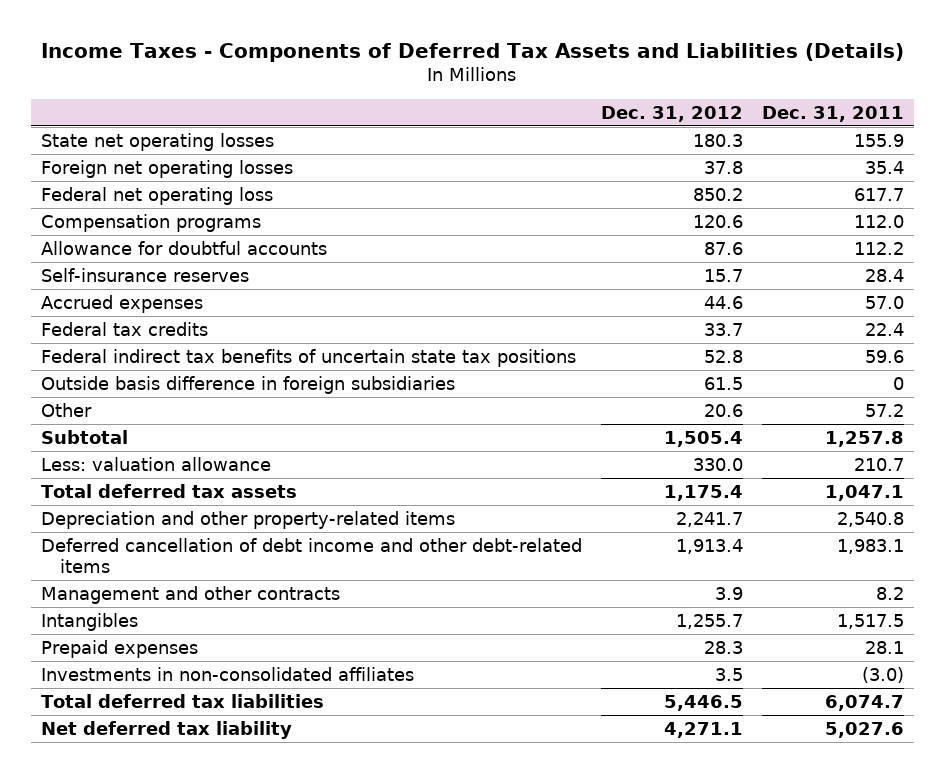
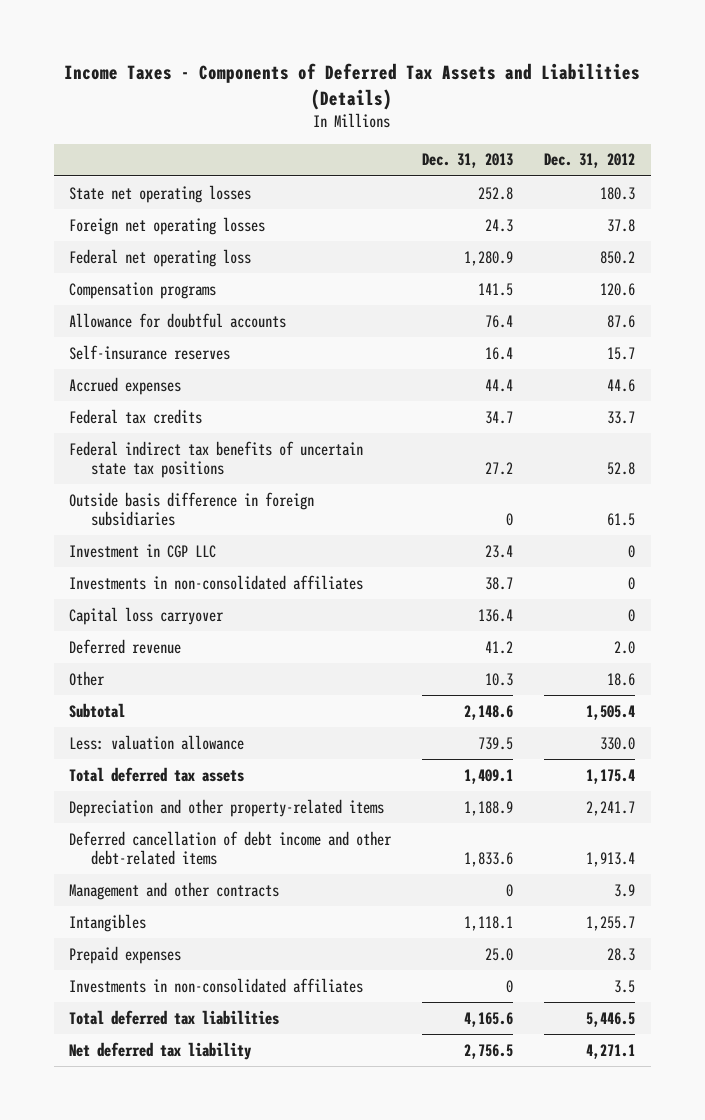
- | Dec. 31, 2012 | Dec. 31, 2011
+ | Dec. 31, 2013 | Dec. 31, 2012
- Other | 20.6 | 57.2
+ Investment in CGP LLC | 23.4 | 0
+ Investments in non-consolidated affiliates | 38.7 | 0
+ Capital loss carryover | 136.4 | 0
+ Deferred revenue | 41.2 | 2.0
+ Other | 10.3 | 18.6

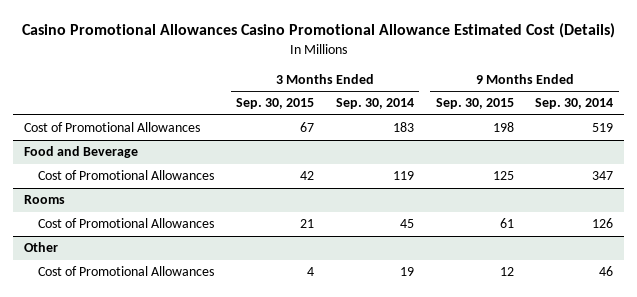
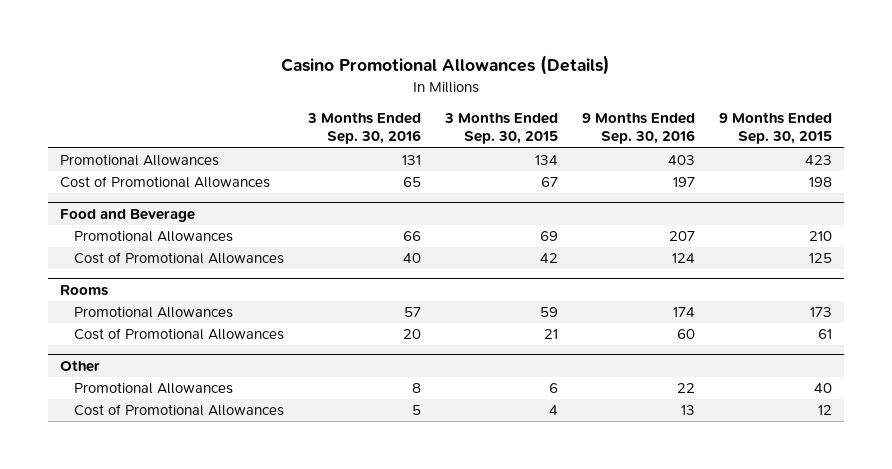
- Casino Promotional Allowances Casino Promotional Allowance Estimated Cost (Details)
+ Casino Promotional Allowances (Details)
- | 3 Months Ended Sep. 30, 2015 | 3 Months Ended Sep. 30, 2014 | 9 Months Ended Sep. 30, 2015 | 9 Months Ended Sep. 30, 2014
+ | 3 Months Ended Sep. 30, 2016 | 3 Months Ended Sep. 30, 2015 | 9 Months Ended Sep. 30, 2016 | 9 Months Ended Sep. 30, 2015
+ Promotional Allowances | 131 | 134 | 403 | 423
@ Food and Beverage
+ Promotional Allowances | 66 | 69 | 207 | 210
@ Rooms
+ Promotional Allowances | 57 | 59 | 174 | 173
@ Other
+ Promotional Allowances | 8 | 6 | 22 | 40

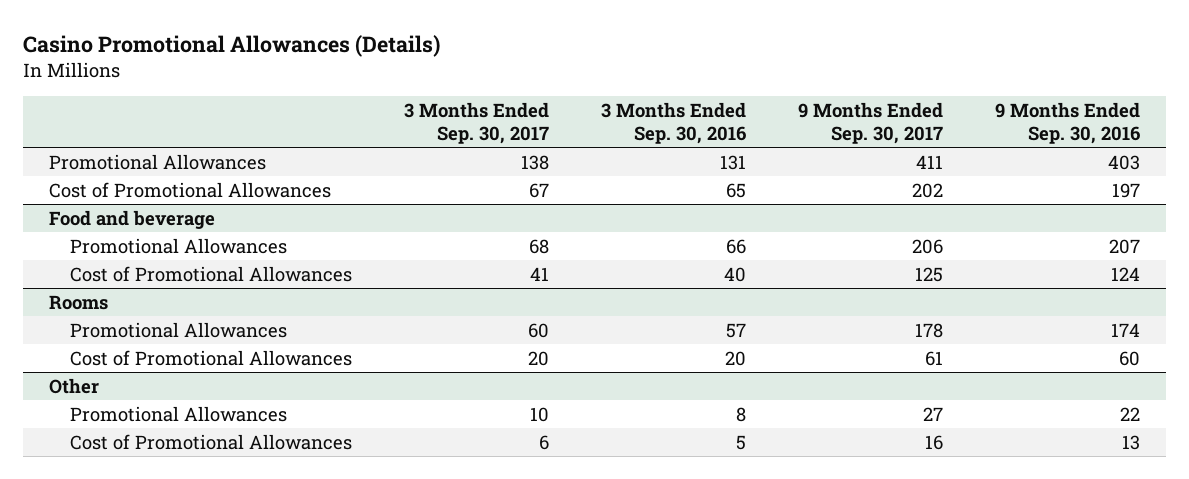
- | 3 Months Ended Sep. 30, 2016 | 3 Months Ended Sep. 30, 2015 | 9 Months Ended Sep. 30, 2016 | 9 Months Ended Sep. 30, 2015
+ | 3 Months Ended Sep. 30, 2017 | 3 Months Ended Sep. 30, 2016 | 9 Months Ended Sep. 30, 2017 | 9 Months Ended Sep. 30, 2016
- Food and Beverage
+ Food and beverage

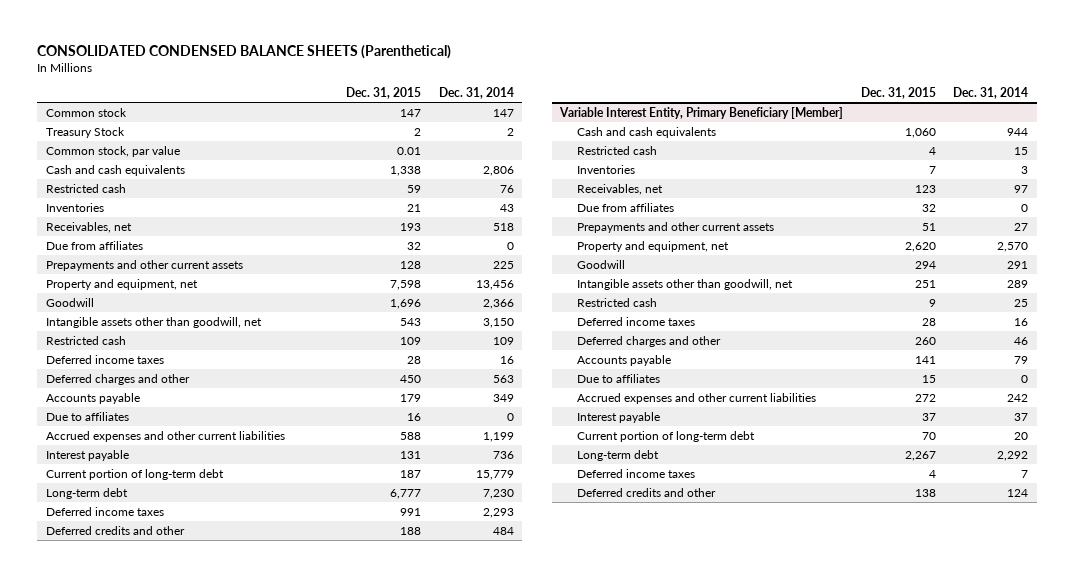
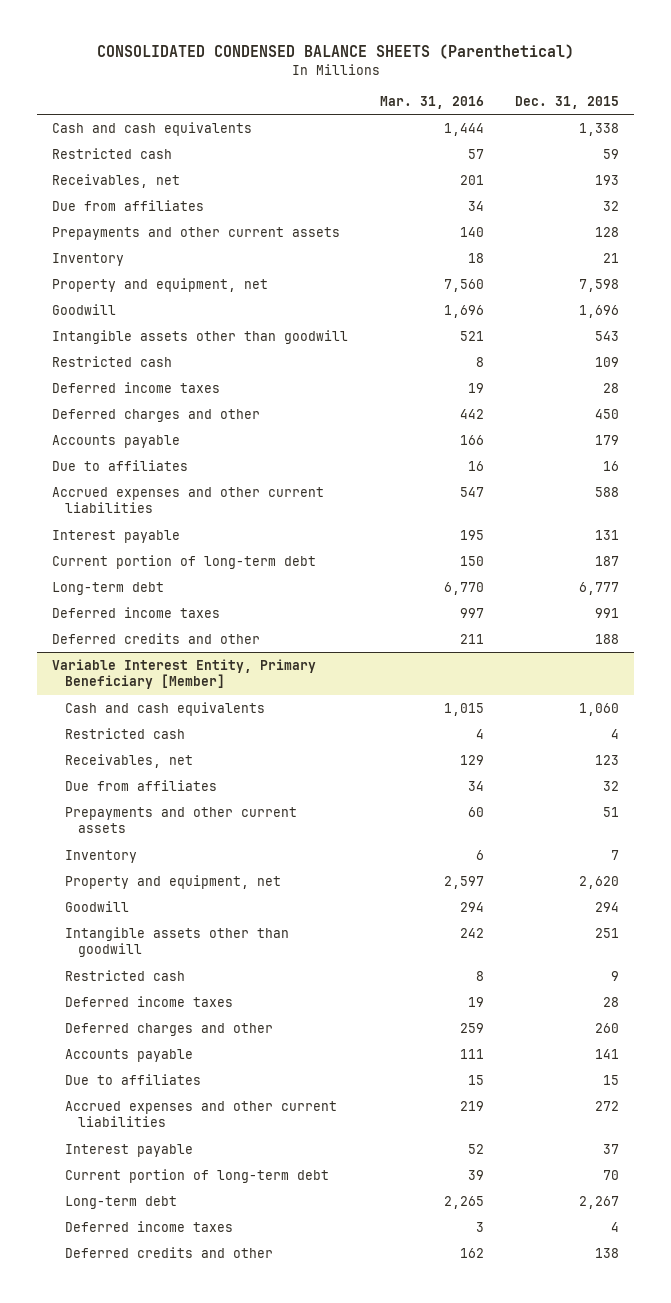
- | Dec. 31, 2015 | Dec. 31, 2014
+ | Mar. 31, 2016 | Dec. 31, 2015
- Common stock | 147 | 147
- Treasury Stock | 2 | 2
- Common stock, par value | 0.01 |
- Inventories | 21 | 43
+ Inventory | 18 | 21
- Intangible assets other than goodwill, net | 543 | 3,150
+ Intangible assets other than goodwill | 521 | 543
@ Variable Interest Entity, Primary Beneficiary [Member]
- Inventories | 7 | 3
+ Inventory | 6 | 7
- Intangible assets other than goodwill, net | 251 | 289
+ Intangible assets other than goodwill | 242 | 251

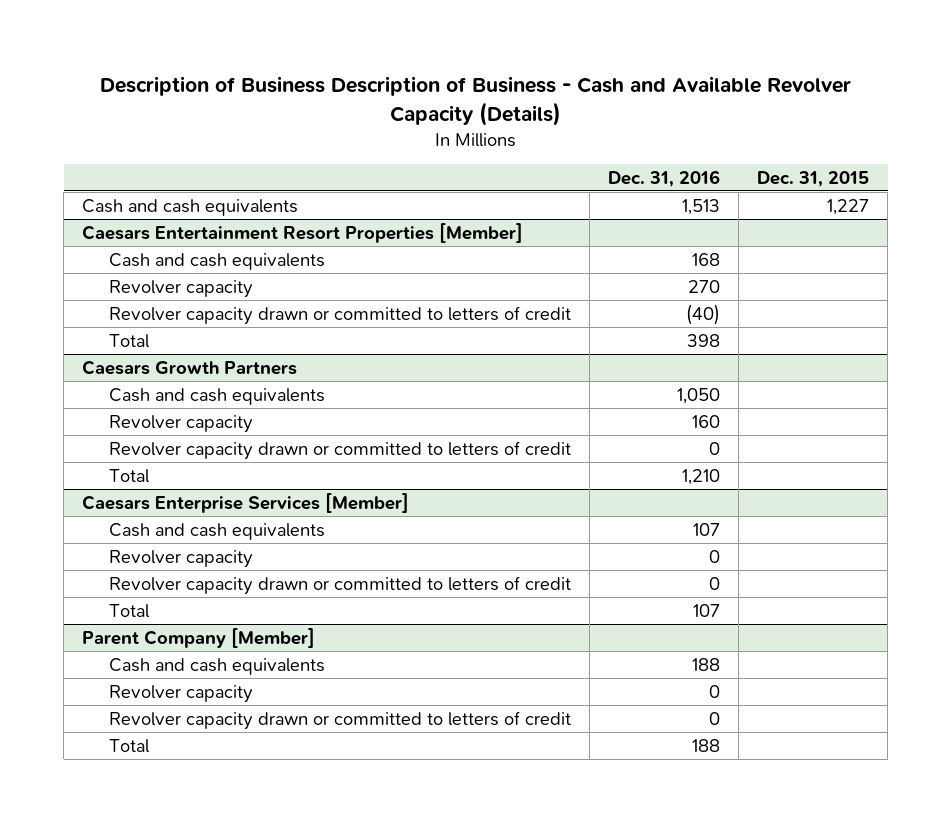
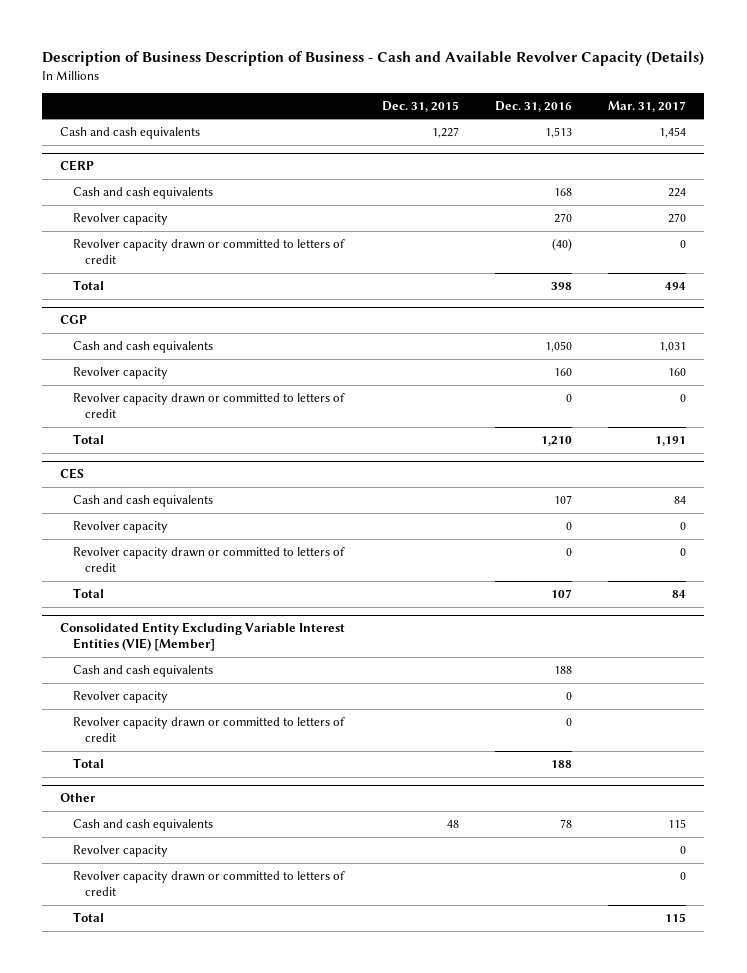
- | Dec. 31, 2016 | Dec. 31, 2015
+ | Dec. 31, 2015 | Dec. 31, 2016 | Mar. 31, 2017
- Caesars Entertainment Resort Properties [Member]
+ CERP
- Caesars Growth Partners
+ CGP
- Caesars Enterprise Services [Member]
+ CES
- Parent Company [Member]
+ Consolidated Entity Excluding Variable Interest Entities (VIE) [Member]
+ Other
+ Cash and cash equivalents | 48 | 78 | 115
+ Revolver capacity | | | 0
+ Revolver capacity drawn or committed to letters of credit | | | 0
+ Total | | | 115

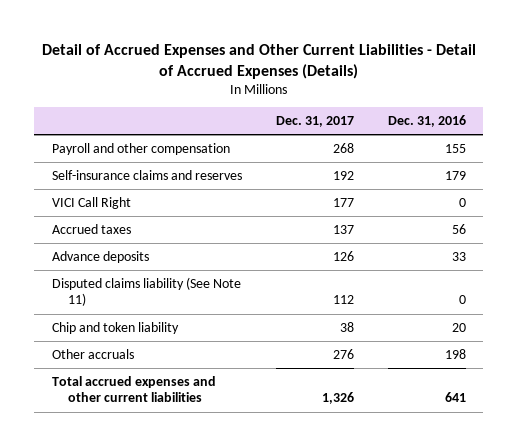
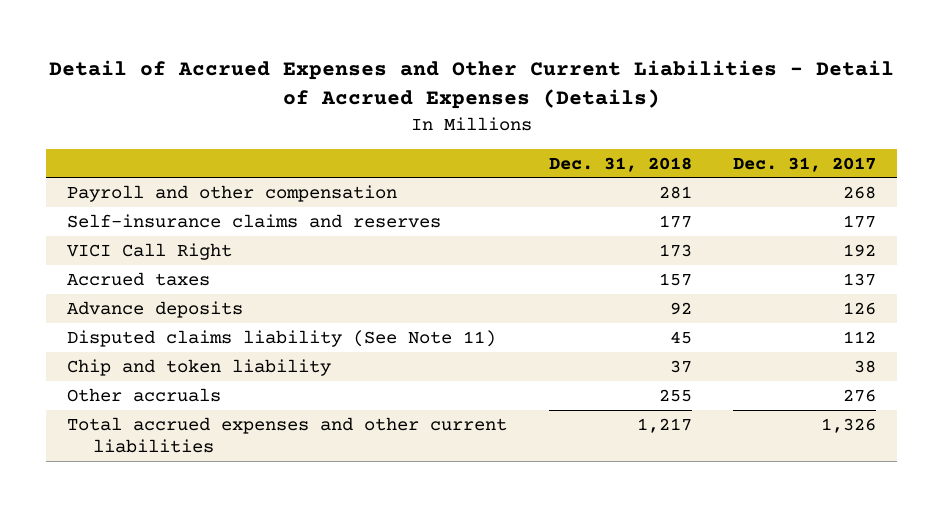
- | Dec. 31, 2017 | Dec. 31, 2016
+ | Dec. 31, 2018 | Dec. 31, 2017
- Self-insurance claims and reserves | 192 | 179
- VICI Call Right | 177 | 0
+ Self-insurance claims and reserves | 177 | 177
+ VICI Call Right | 173 | 192

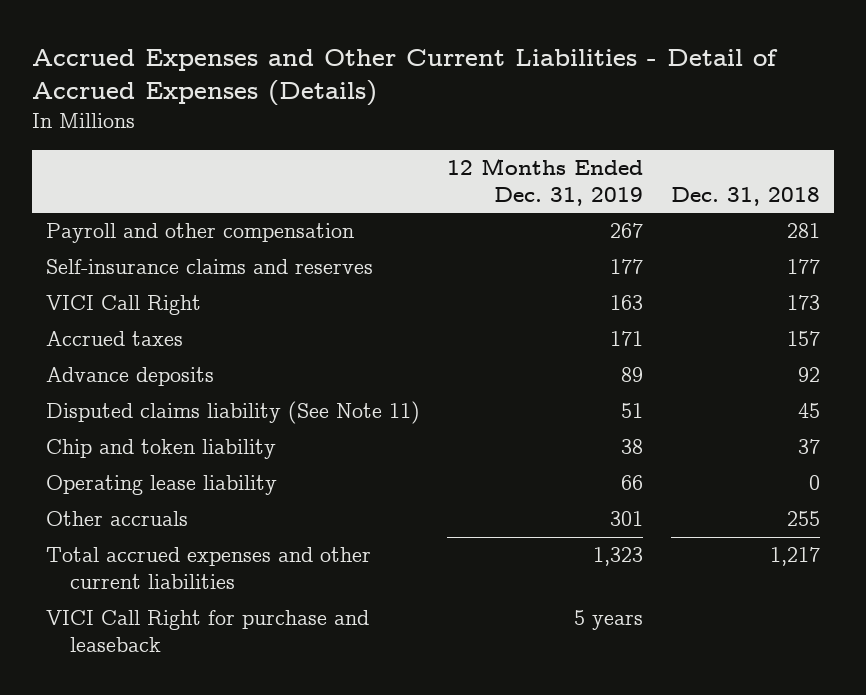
- Detail of Accrued Expenses and Other Current Liabilities - Detail of Accrued Expenses (Details)
+ Accrued Expenses and Other Current Liabilities - Detail of Accrued Expenses (Details)
- | Dec. 31, 2018 | Dec. 31, 2017
+ | 12 Months Ended Dec. 31, 2019 | Dec. 31, 2018
+ Operating lease liability | 66 | 0
+ VICI Call Right for purchase and leaseback | 5 years |

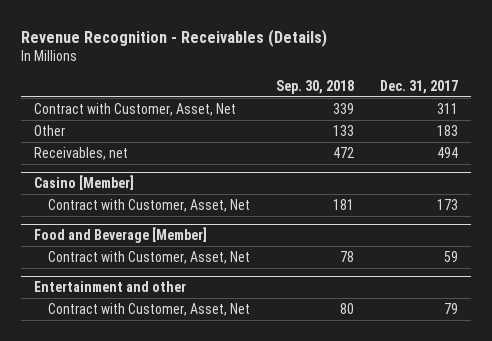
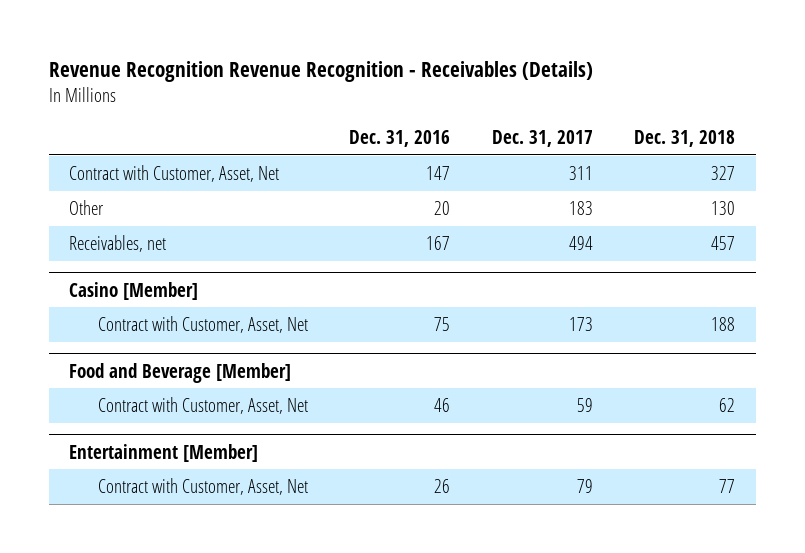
- Revenue Recognition - Receivables (Details)
+ Revenue Recognition Revenue Recognition - Receivables (Details)
- | Sep. 30, 2018 | Dec. 31, 2017
+ | Dec. 31, 2016 | Dec. 31, 2017 | Dec. 31, 2018
- Entertainment and other
+ Entertainment [Member]

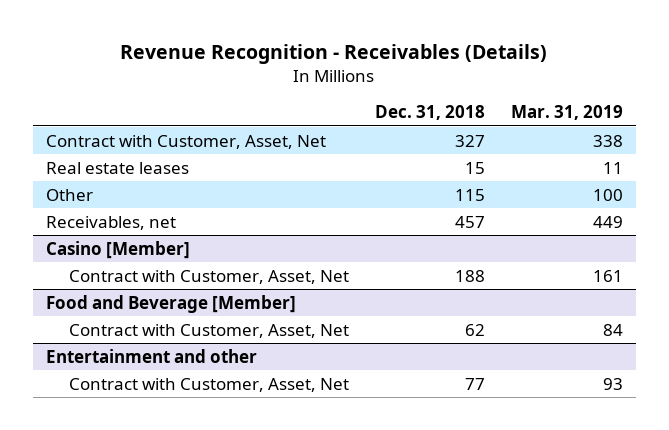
- Revenue Recognition Revenue Recognition - Receivables (Details)
+ Revenue Recognition - Receivables (Details)
- | Dec. 31, 2016 | Dec. 31, 2017 | Dec. 31, 2018
+ | Dec. 31, 2018 | Mar. 31, 2019
- Other | 20 | 183 | 130
+ Real estate leases | 15 | 11
+ Other | 115 | 100
- Entertainment [Member]
+ Entertainment and other

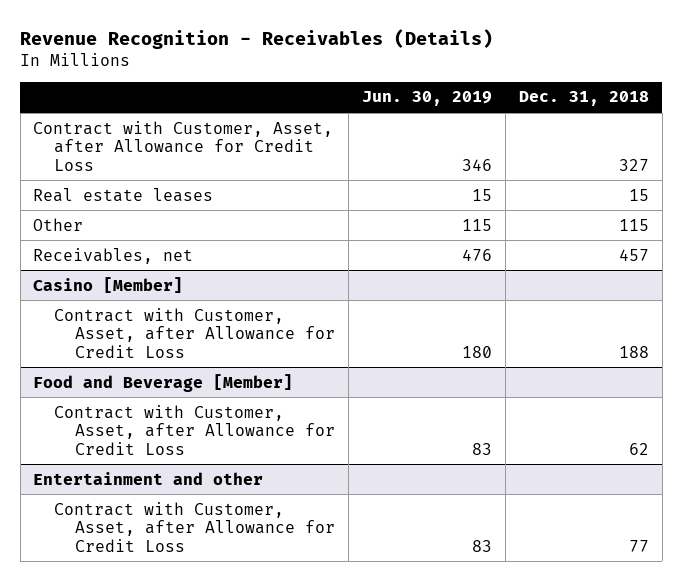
- | Dec. 31, 2018 | Mar. 31, 2019
+ | Jun. 30, 2019 | Dec. 31, 2018
- Contract with Customer, Asset, Net | 327 | 338
+ Contract with Customer, Asset, after Allowance for Credit Loss | 346 | 327
@ Casino [Member]
- Contract with Customer, Asset, Net | 188 | 161
+ Contract with Customer, Asset, after Allowance for Credit Loss | 180 | 188
@ Food and Beverage [Member]
- Contract with Customer, Asset, Net | 62 | 84
+ Contract with Customer, Asset, after Allowance for Credit Loss | 83 | 62
@ Entertainment and other
- Contract with Customer, Asset, Net | 77 | 93
+ Contract with Customer, Asset, after Allowance for Credit Loss | 83 | 77

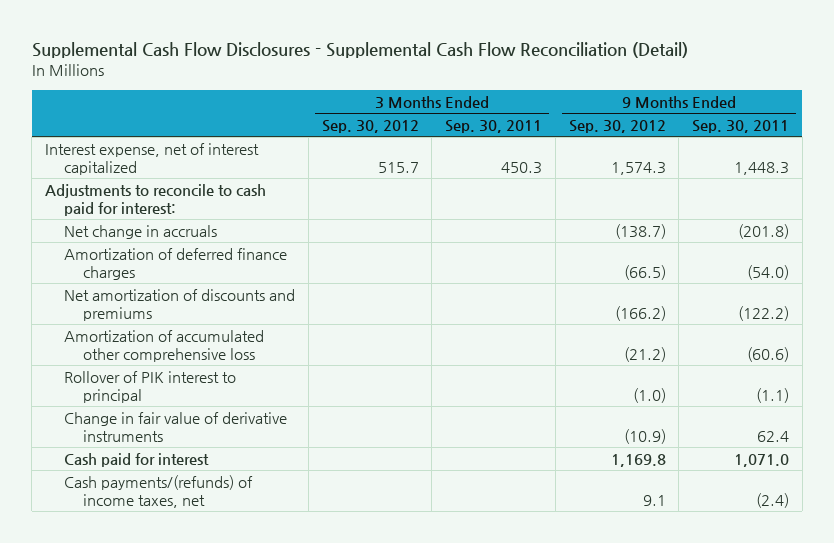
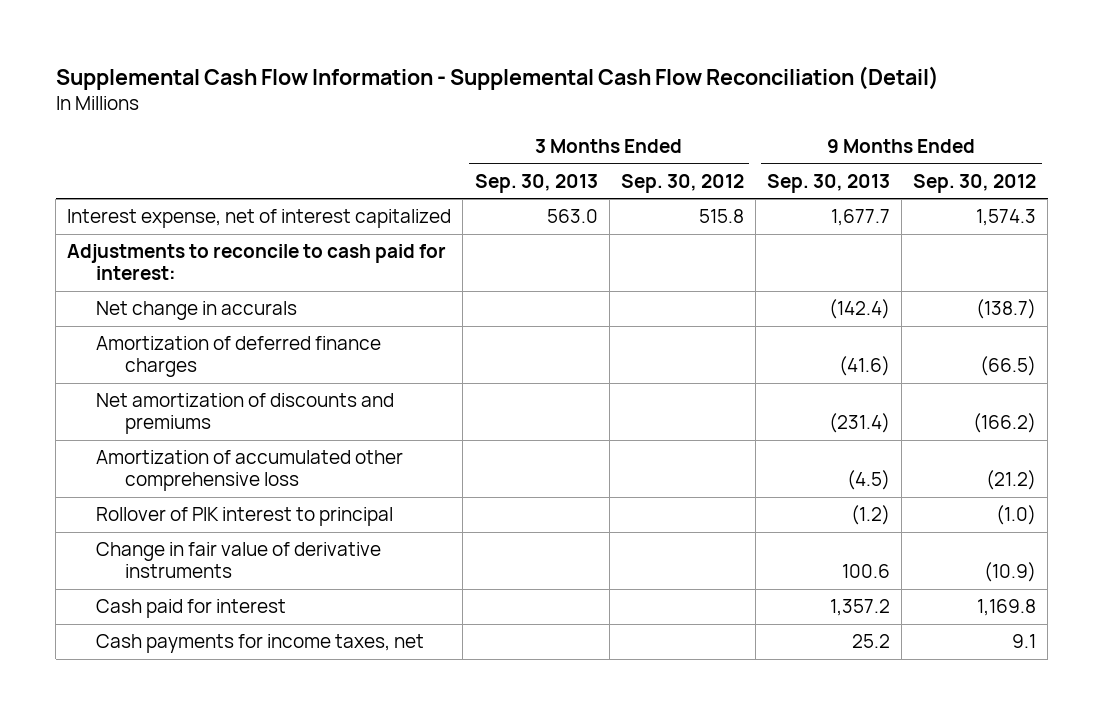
- Supplemental Cash Flow Disclosures - Supplemental Cash Flow Reconciliation (Detail)
+ Supplemental Cash Flow Information - Supplemental Cash Flow Reconciliation (Detail)
- | 3 Months Ended Sep. 30, 2012 | 3 Months Ended Sep. 30, 2011 | 9 Months Ended Sep. 30, 2012 | 9 Months Ended Sep. 30, 2011
+ | 3 Months Ended Sep. 30, 2013 | 3 Months Ended Sep. 30, 2012 | 9 Months Ended Sep. 30, 2013 | 9 Months Ended Sep. 30, 2012
- Interest expense, net of interest capitalized | 515.7 | 450.3 | 1,574.3 | 1,448.3
+ Interest expense, net of interest capitalized | 563.0 | 515.8 | 1,677.7 | 1,574.3
- Net change in accruals | | | (138.7) | (201.8)
+ Net change in accurals | | | (142.4) | (138.7)
- Cash payments/(refunds) of income taxes, net | | | 9.1 | (2.4)
+ Cash payments for income taxes, net | | | 25.2 | 9.1

